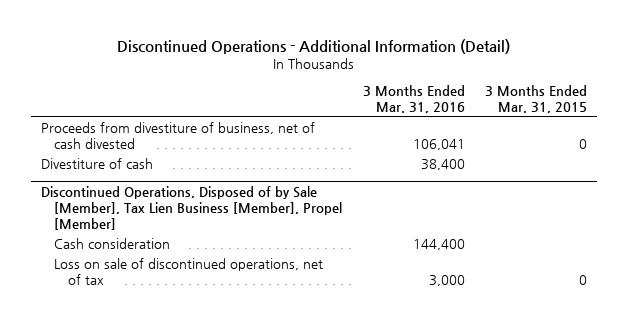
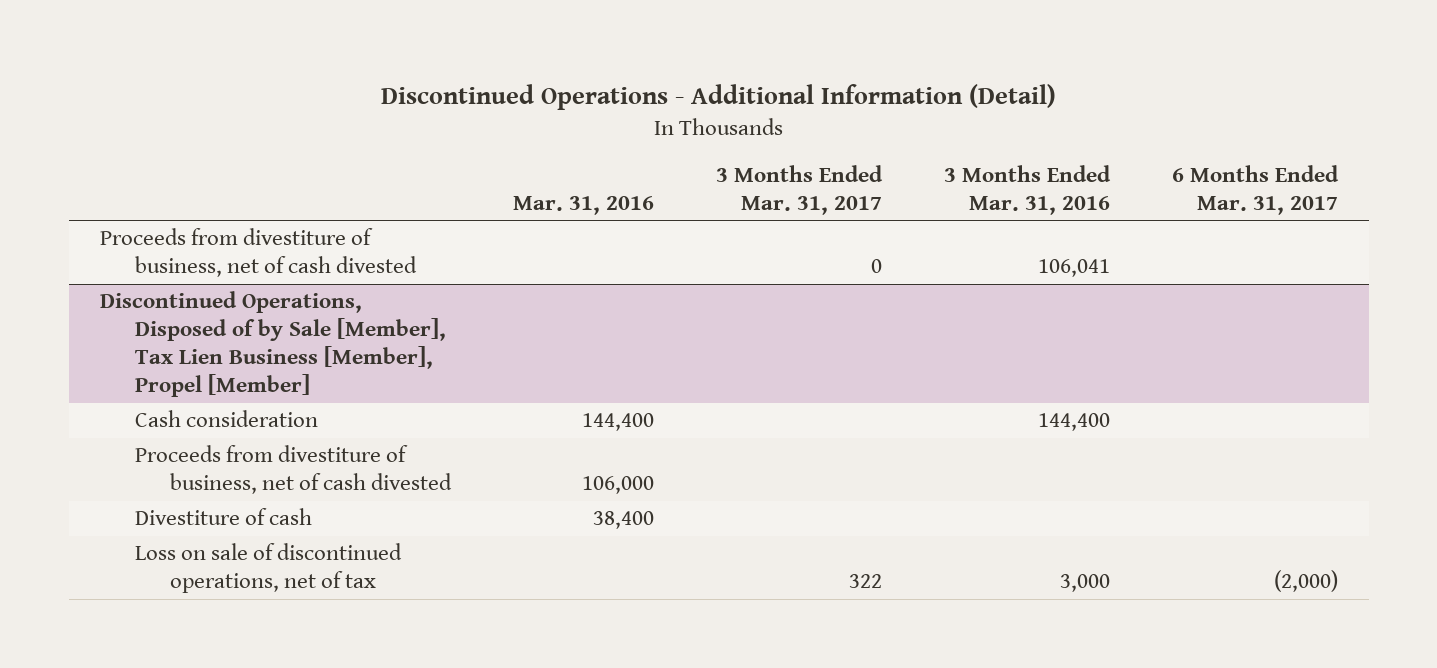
- | 3 Months Ended Mar. 31, 2016 | 3 Months Ended Mar. 31, 2015
+ | Mar. 31, 2016 | 3 Months Ended Mar. 31, 2017 | 3 Months Ended Mar. 31, 2016 | 6 Months Ended Mar. 31, 2017
- Divestiture of cash | 38,400 |
@ Discontinued Operations, Disposed of by Sale [Member], Tax Lien Business [Member], Propel [Member]
+ Proceeds from divestiture of business, net of cash divested | 106,000 | | |
+ Divestiture of cash | 38,400 | | |

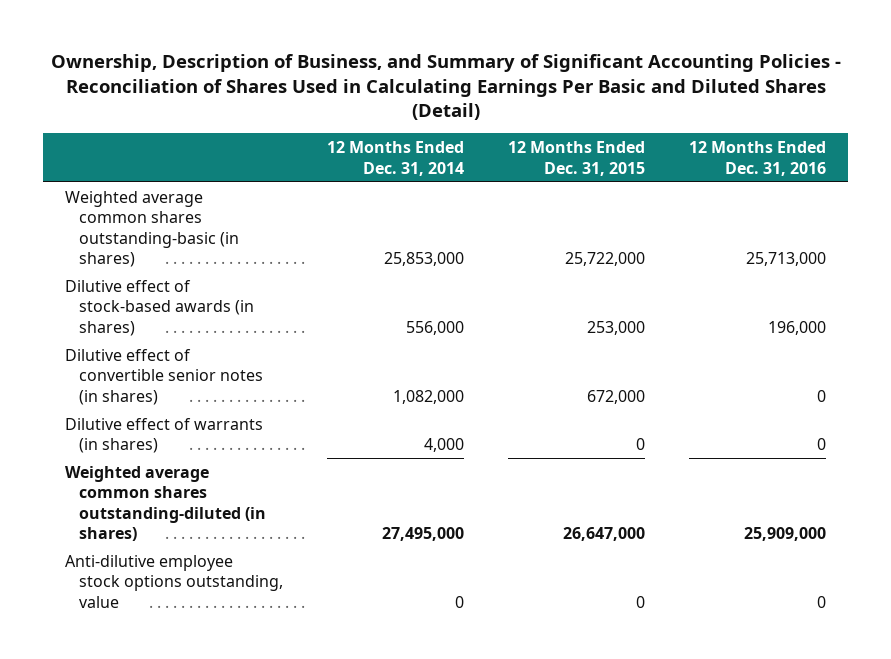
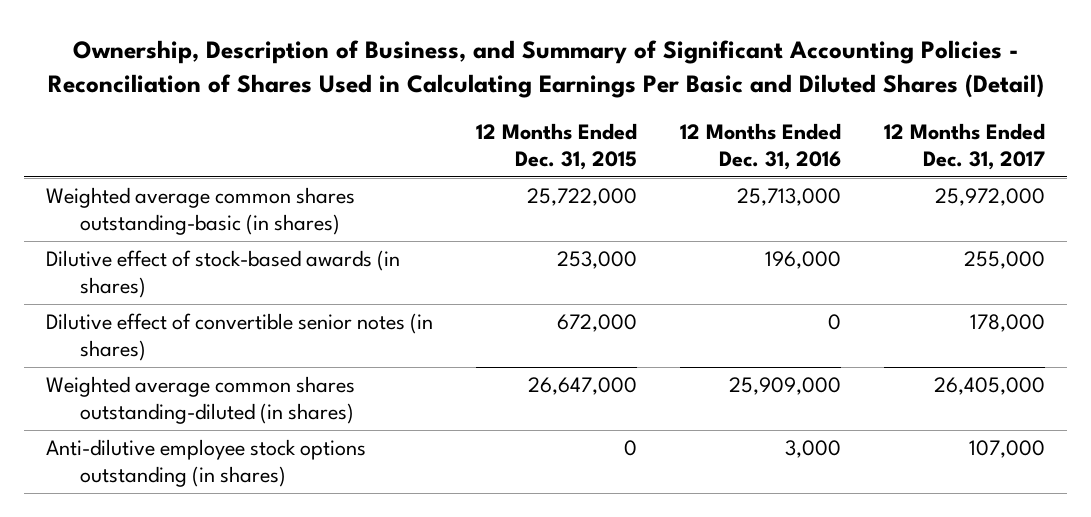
- | 12 Months Ended Dec. 31, 2014 | 12 Months Ended Dec. 31, 2015 | 12 Months Ended Dec. 31, 2016
+ | 12 Months Ended Dec. 31, 2015 | 12 Months Ended Dec. 31, 2016 | 12 Months Ended Dec. 31, 2017
- Dilutive effect of warrants (in shares) | 4,000 | 0 | 0
- Anti-dilutive employee stock options outstanding, value | 0 | 0 | 0
+ Anti-dilutive employee stock options outstanding (in shares) | 0 | 3,000 | 107,000

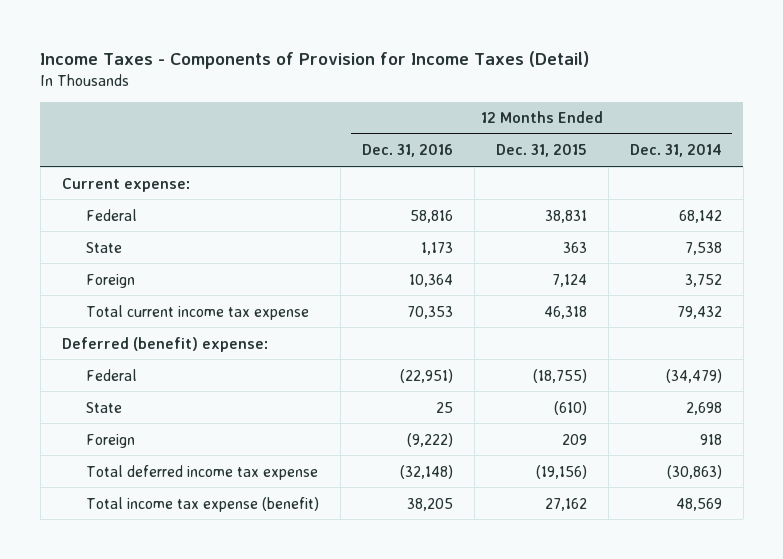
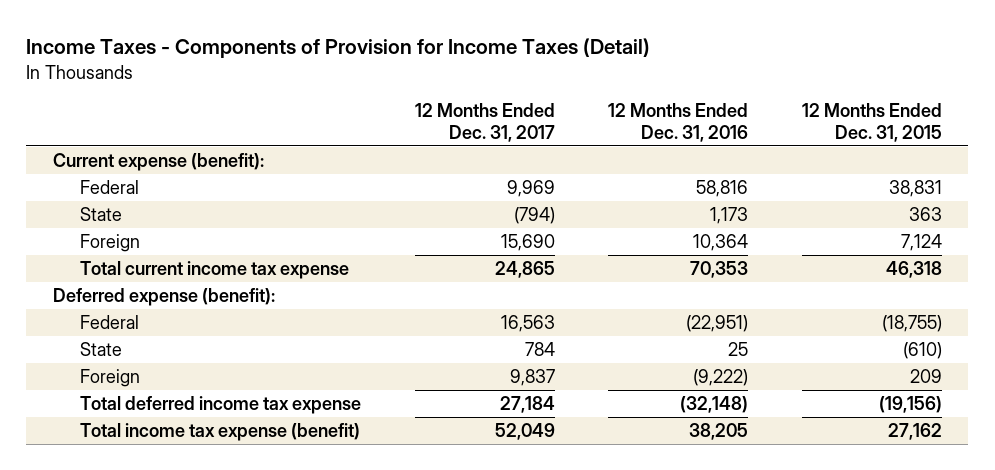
- | 12 Months Ended Dec. 31, 2016 | 12 Months Ended Dec. 31, 2015 | 12 Months Ended Dec. 31, 2014
+ | 12 Months Ended Dec. 31, 2017 | 12 Months Ended Dec. 31, 2016 | 12 Months Ended Dec. 31, 2015
- Current expense:
+ Current expense (benefit):
- Deferred (benefit) expense:
+ Deferred expense (benefit):

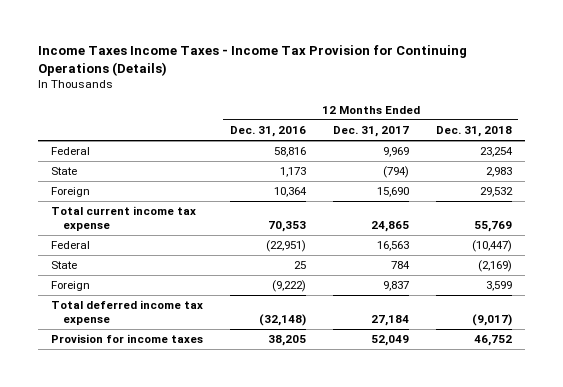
- Income Taxes - Components of Provision for Income Taxes (Detail)
+ Income Taxes Income Taxes - Income Tax Provision for Continuing Operations (Details)
- | 12 Months Ended Dec. 31, 2017 | 12 Months Ended Dec. 31, 2016 | 12 Months Ended Dec. 31, 2015
+ | 12 Months Ended Dec. 31, 2016 | 12 Months Ended Dec. 31, 2017 | 12 Months Ended Dec. 31, 2018
- Current expense (benefit):
- Deferred expense (benefit):
- Total income tax expense (benefit) | 52,049 | 38,205 | 27,162
+ Provision for income taxes | 38,205 | 52,049 | 46,752

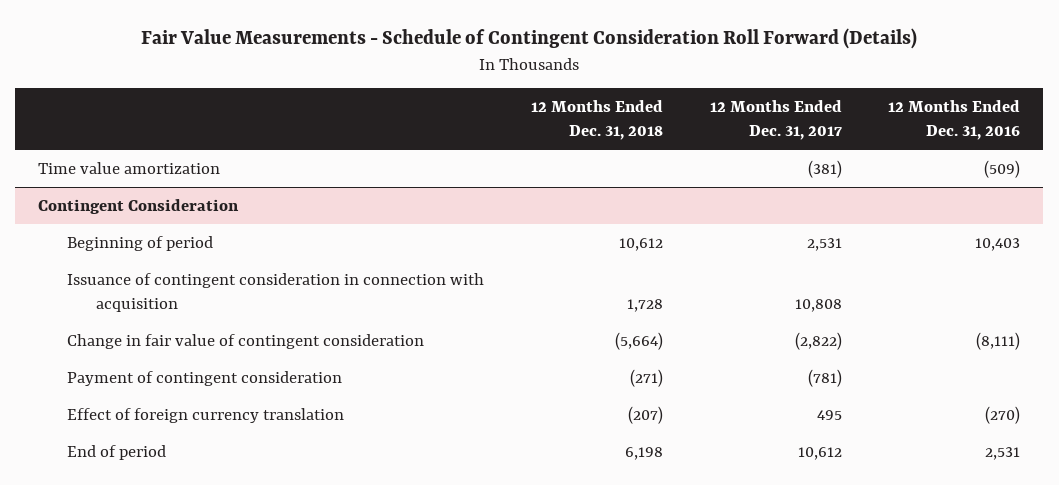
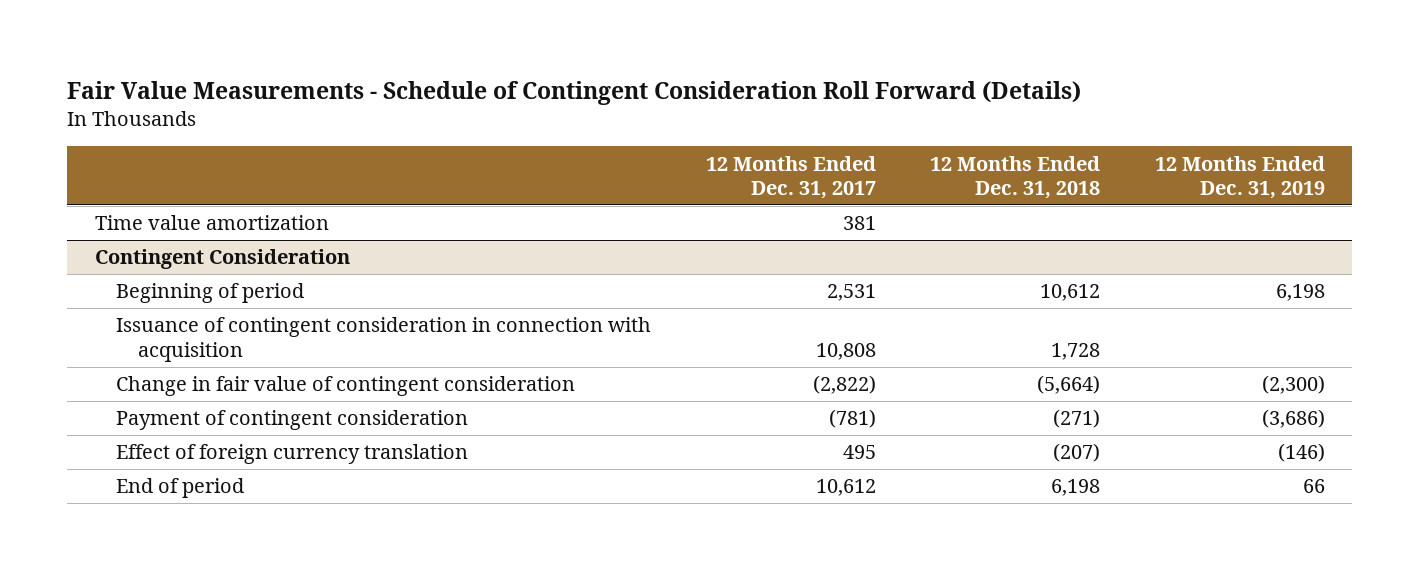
- | 12 Months Ended Dec. 31, 2018 | 12 Months Ended Dec. 31, 2017 | 12 Months Ended Dec. 31, 2016
+ | 12 Months Ended Dec. 31, 2017 | 12 Months Ended Dec. 31, 2018 | 12 Months Ended Dec. 31, 2019
- Time value amortization | | (381) | (509)
+ Time value amortization | 381 | |

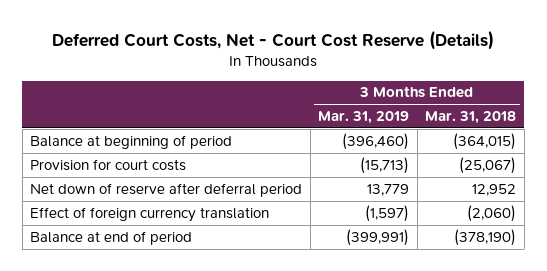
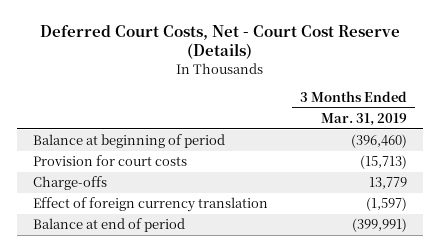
- | 3 Months Ended Mar. 31, 2019 | 3 Months Ended Mar. 31, 2018
+ | 3 Months Ended Mar. 31, 2019
- Net down of reserve after deferral period | 13,779 | 12,952
+ Charge-offs | 13,779

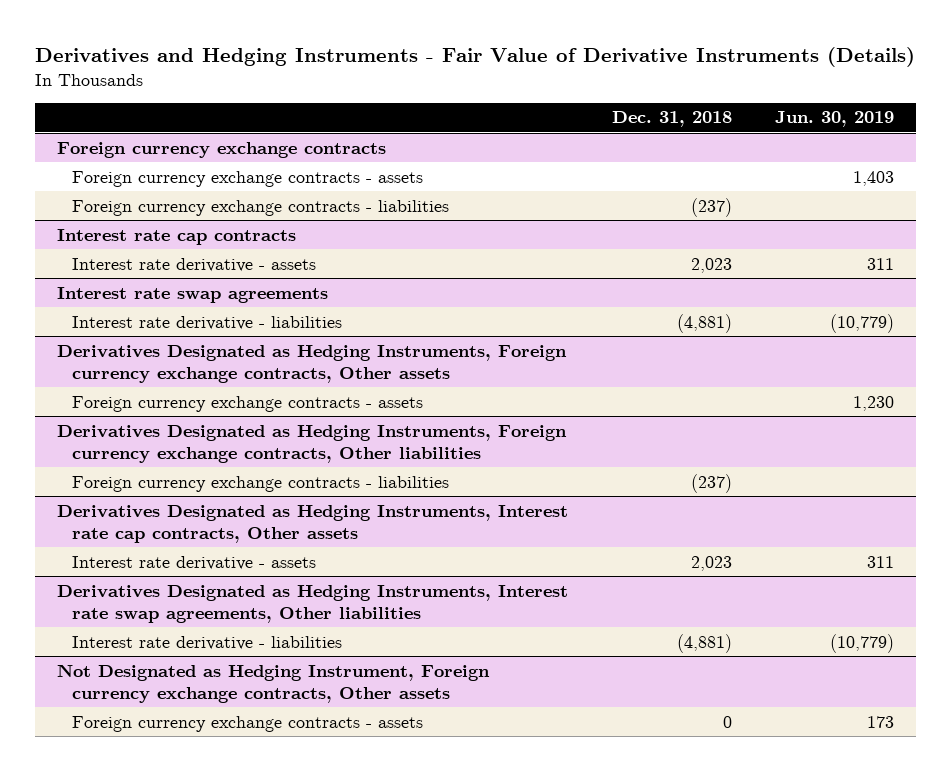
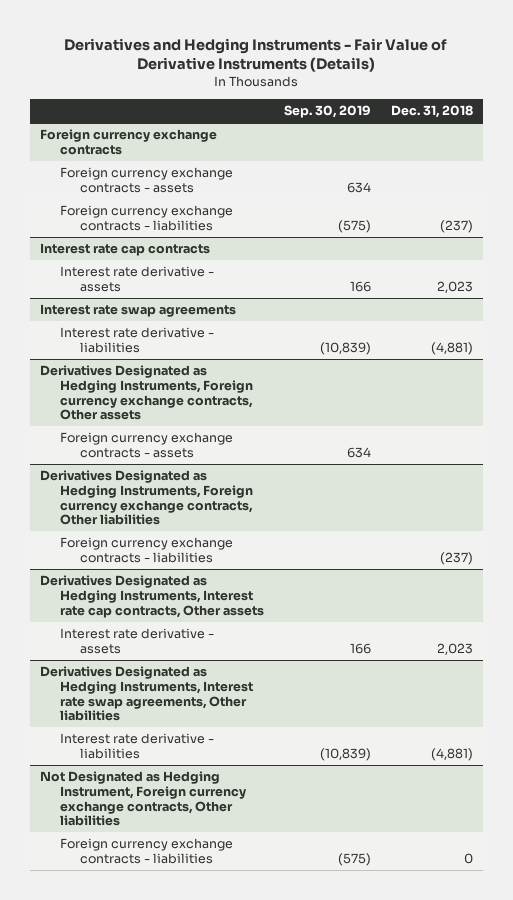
- | Dec. 31, 2018 | Jun. 30, 2019
+ | Sep. 30, 2019 | Dec. 31, 2018
- Not Designated as Hedging Instrument, Foreign currency exchange contracts, Other assets
- Foreign currency exchange contracts - assets | 0 | 173
+ Not Designated as Hedging Instrument, Foreign currency exchange contracts, Other liabilities
+ Foreign currency exchange contracts - liabilities | (575) | 0

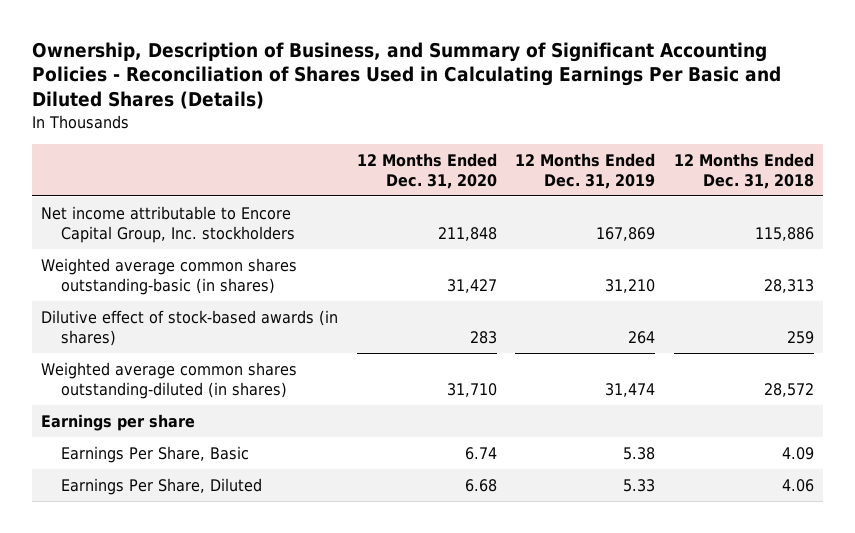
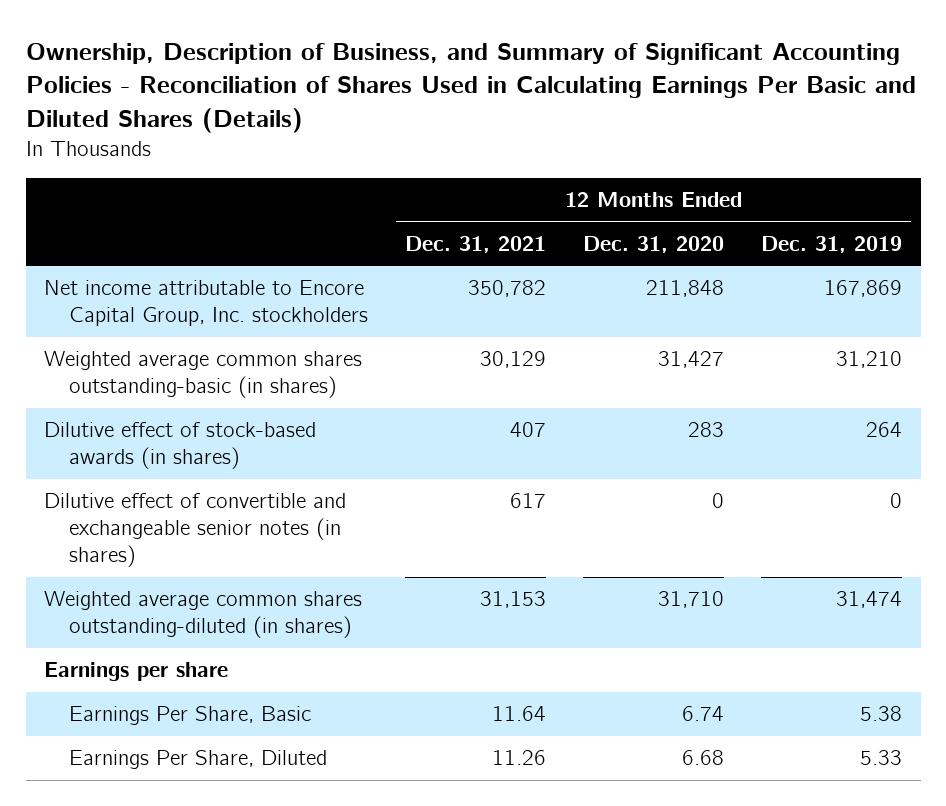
- | 12 Months Ended Dec. 31, 2020 | 12 Months Ended Dec. 31, 2019 | 12 Months Ended Dec. 31, 2018
+ | 12 Months Ended Dec. 31, 2021 | 12 Months Ended Dec. 31, 2020 | 12 Months Ended Dec. 31, 2019
+ Dilutive effect of convertible and exchangeable senior notes (in shares) | 617 | 0 | 0

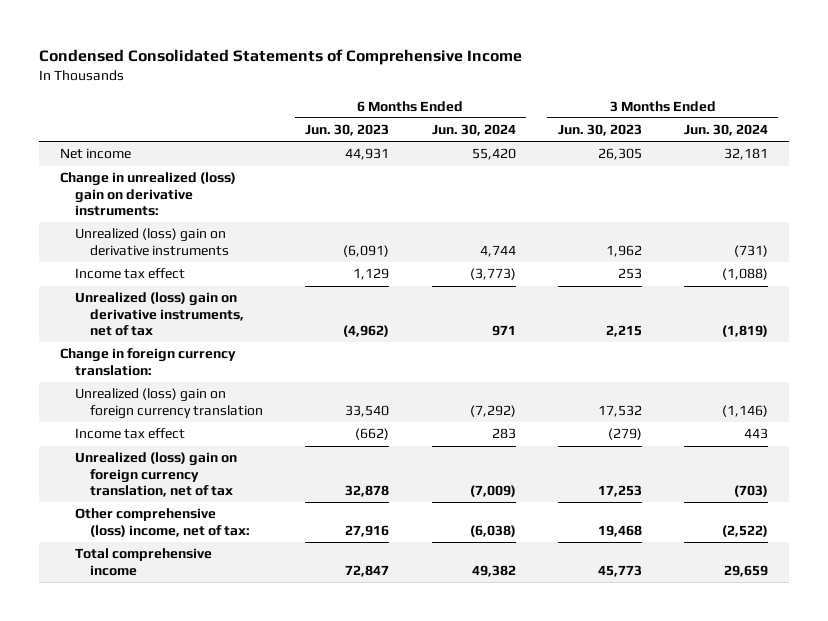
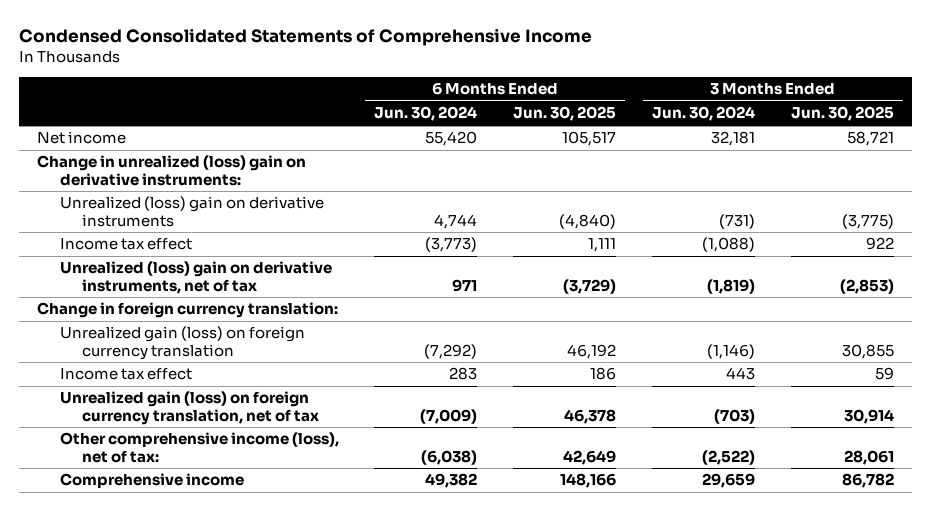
- | 6 Months Ended Jun. 30, 2023 | 6 Months Ended Jun. 30, 2024 | 3 Months Ended Jun. 30, 2023 | 3 Months Ended Jun. 30, 2024
+ | 6 Months Ended Jun. 30, 2024 | 6 Months Ended Jun. 30, 2025 | 3 Months Ended Jun. 30, 2024 | 3 Months Ended Jun. 30, 2025
- Unrealized (loss) gain on foreign currency translation | 33,540 | (7,292) | 17,532 | (1,146)
+ Unrealized gain (loss) on foreign currency translation | (7,292) | 46,192 | (1,146) | 30,855
- Unrealized (loss) gain on foreign currency translation, net of tax | 32,878 | (7,009) | 17,253 | (703)
- Other comprehensive (loss) income, net of tax: | 27,916 | (6,038) | 19,468 | (2,522)
- Total comprehensive income | 72,847 | 49,382 | 45,773 | 29,659
+ Unrealized gain (loss) on foreign currency translation, net of tax | (7,009) | 46,378 | (703) | 30,914
+ Other comprehensive income (loss), net of tax: | (6,038) | 42,649 | (2,522) | 28,061
+ Comprehensive income | 49,382 | 148,166 | 29,659 | 86,782

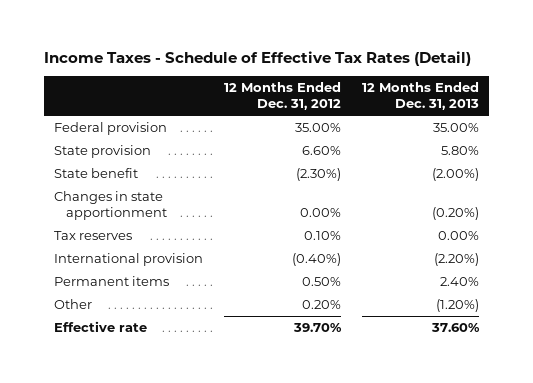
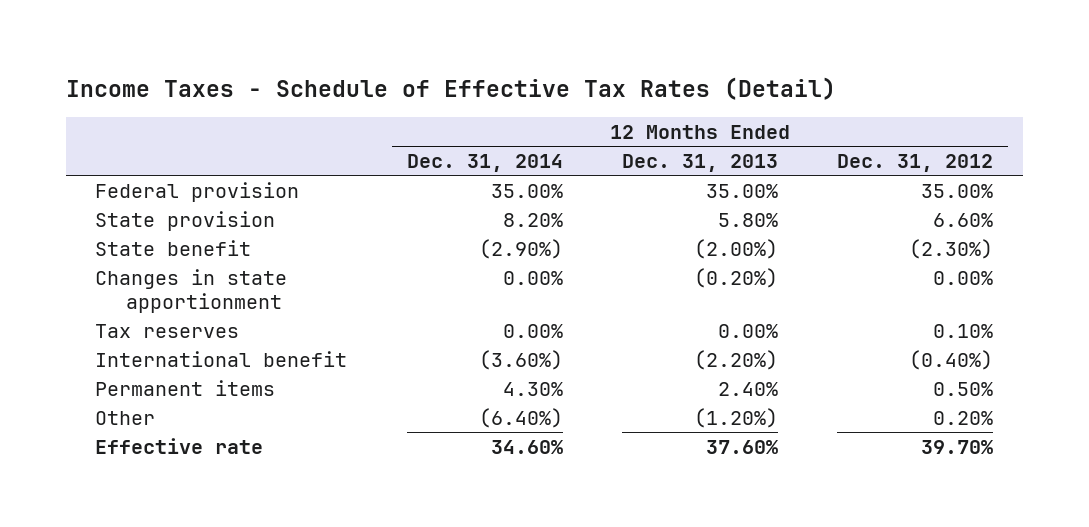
- | 12 Months Ended Dec. 31, 2012 | 12 Months Ended Dec. 31, 2013
+ | 12 Months Ended Dec. 31, 2014 | 12 Months Ended Dec. 31, 2013 | 12 Months Ended Dec. 31, 2012
- International provision | (0.40%) | (2.20%)
+ International benefit | (3.60%) | (2.20%) | (0.40%)

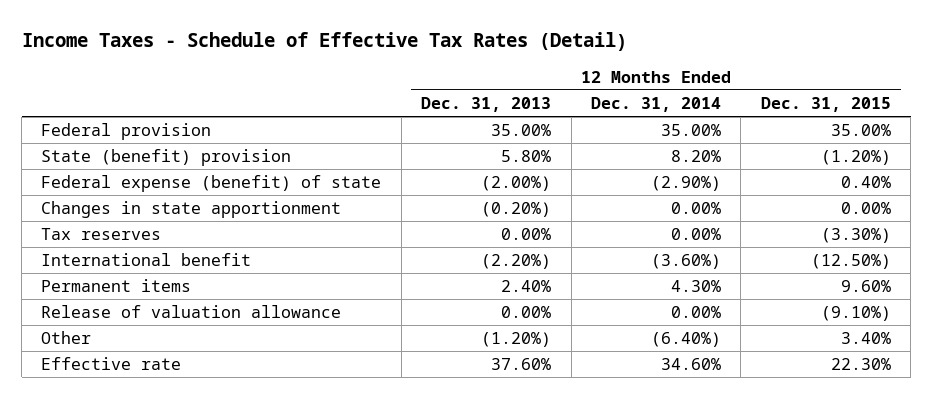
- | 12 Months Ended Dec. 31, 2014 | 12 Months Ended Dec. 31, 2013 | 12 Months Ended Dec. 31, 2012
+ | 12 Months Ended Dec. 31, 2013 | 12 Months Ended Dec. 31, 2014 | 12 Months Ended Dec. 31, 2015
- State provision | 8.20% | 5.80% | 6.60%
- State benefit | (2.90%) | (2.00%) | (2.30%)
+ State (benefit) provision | 5.80% | 8.20% | (1.20%)
+ Federal expense (benefit) of state | (2.00%) | (2.90%) | 0.40%
+ Release of valuation allowance | 0.00% | 0.00% | (9.10%)

